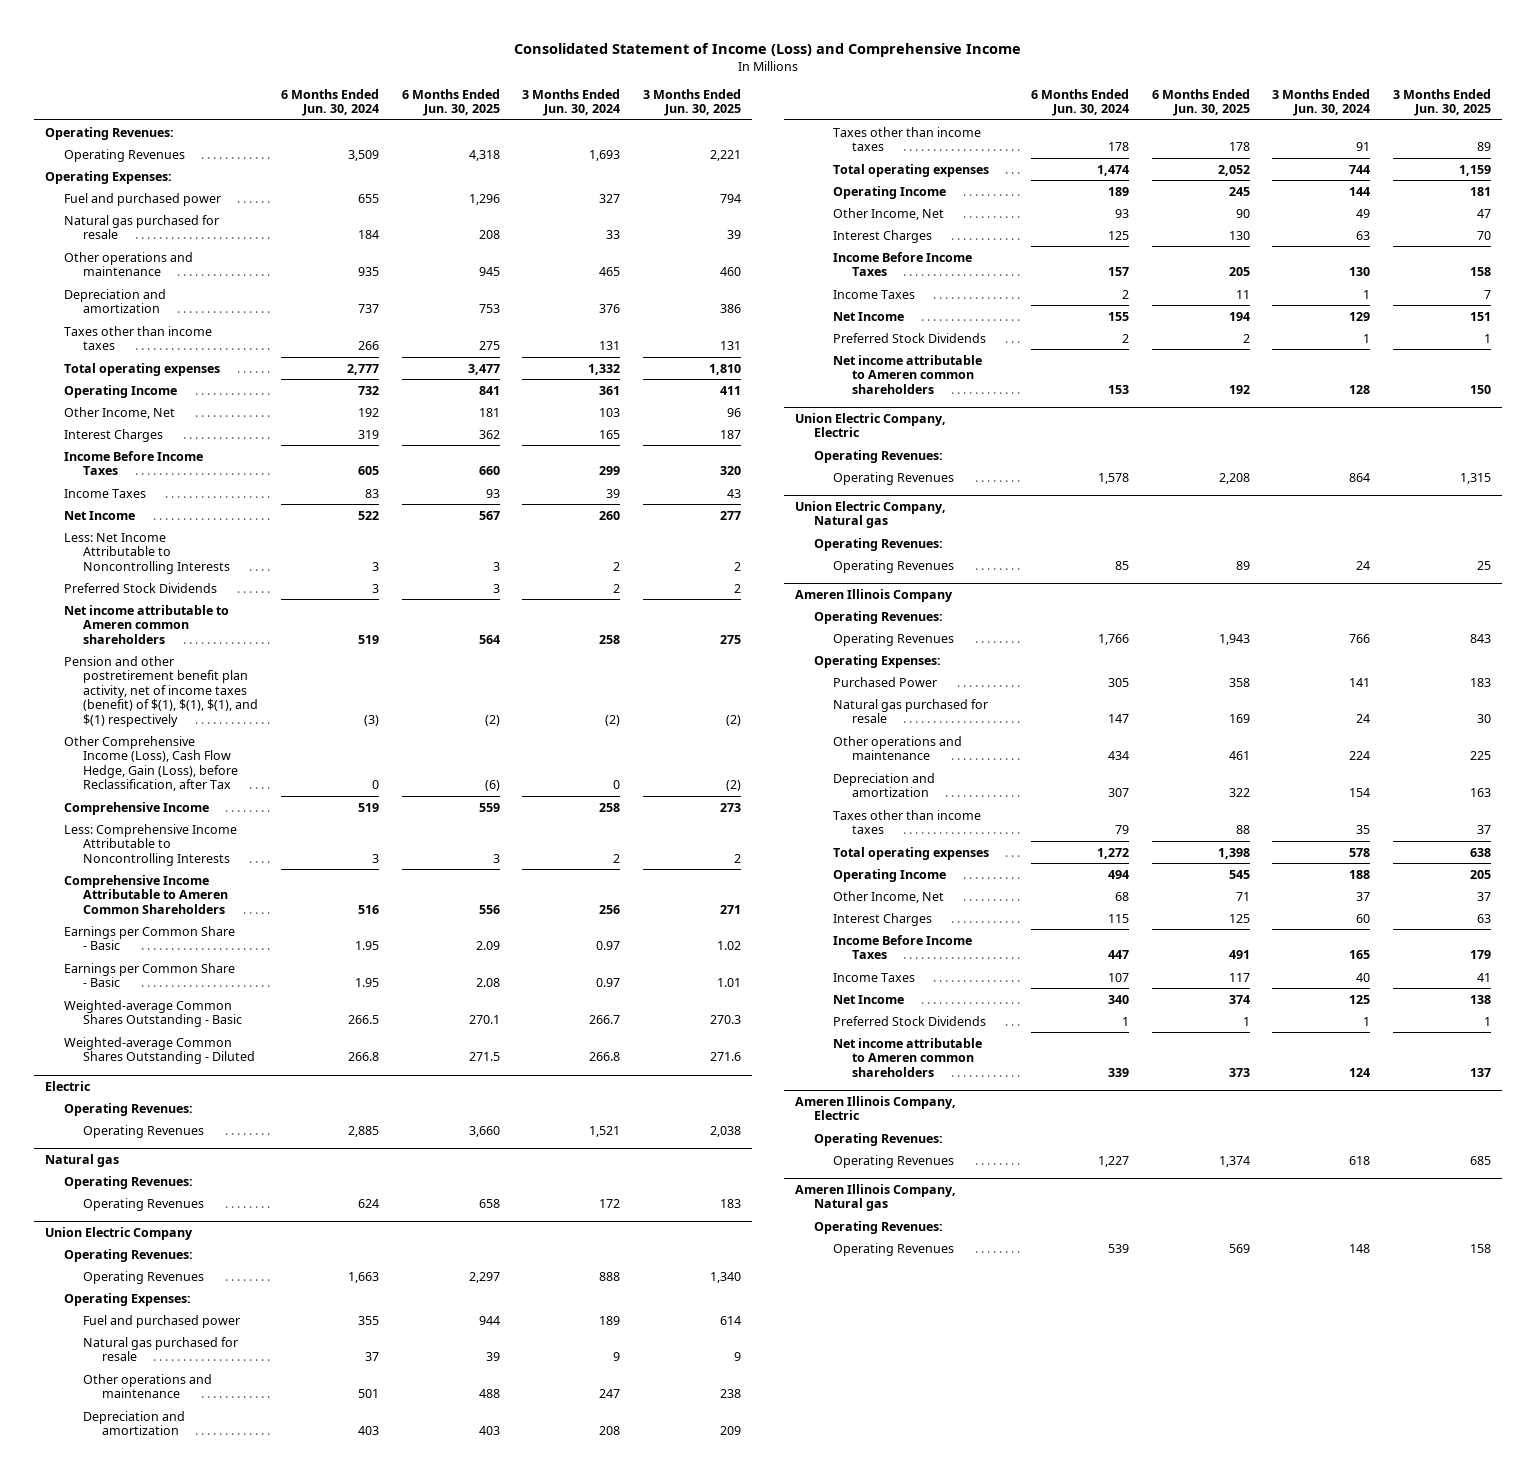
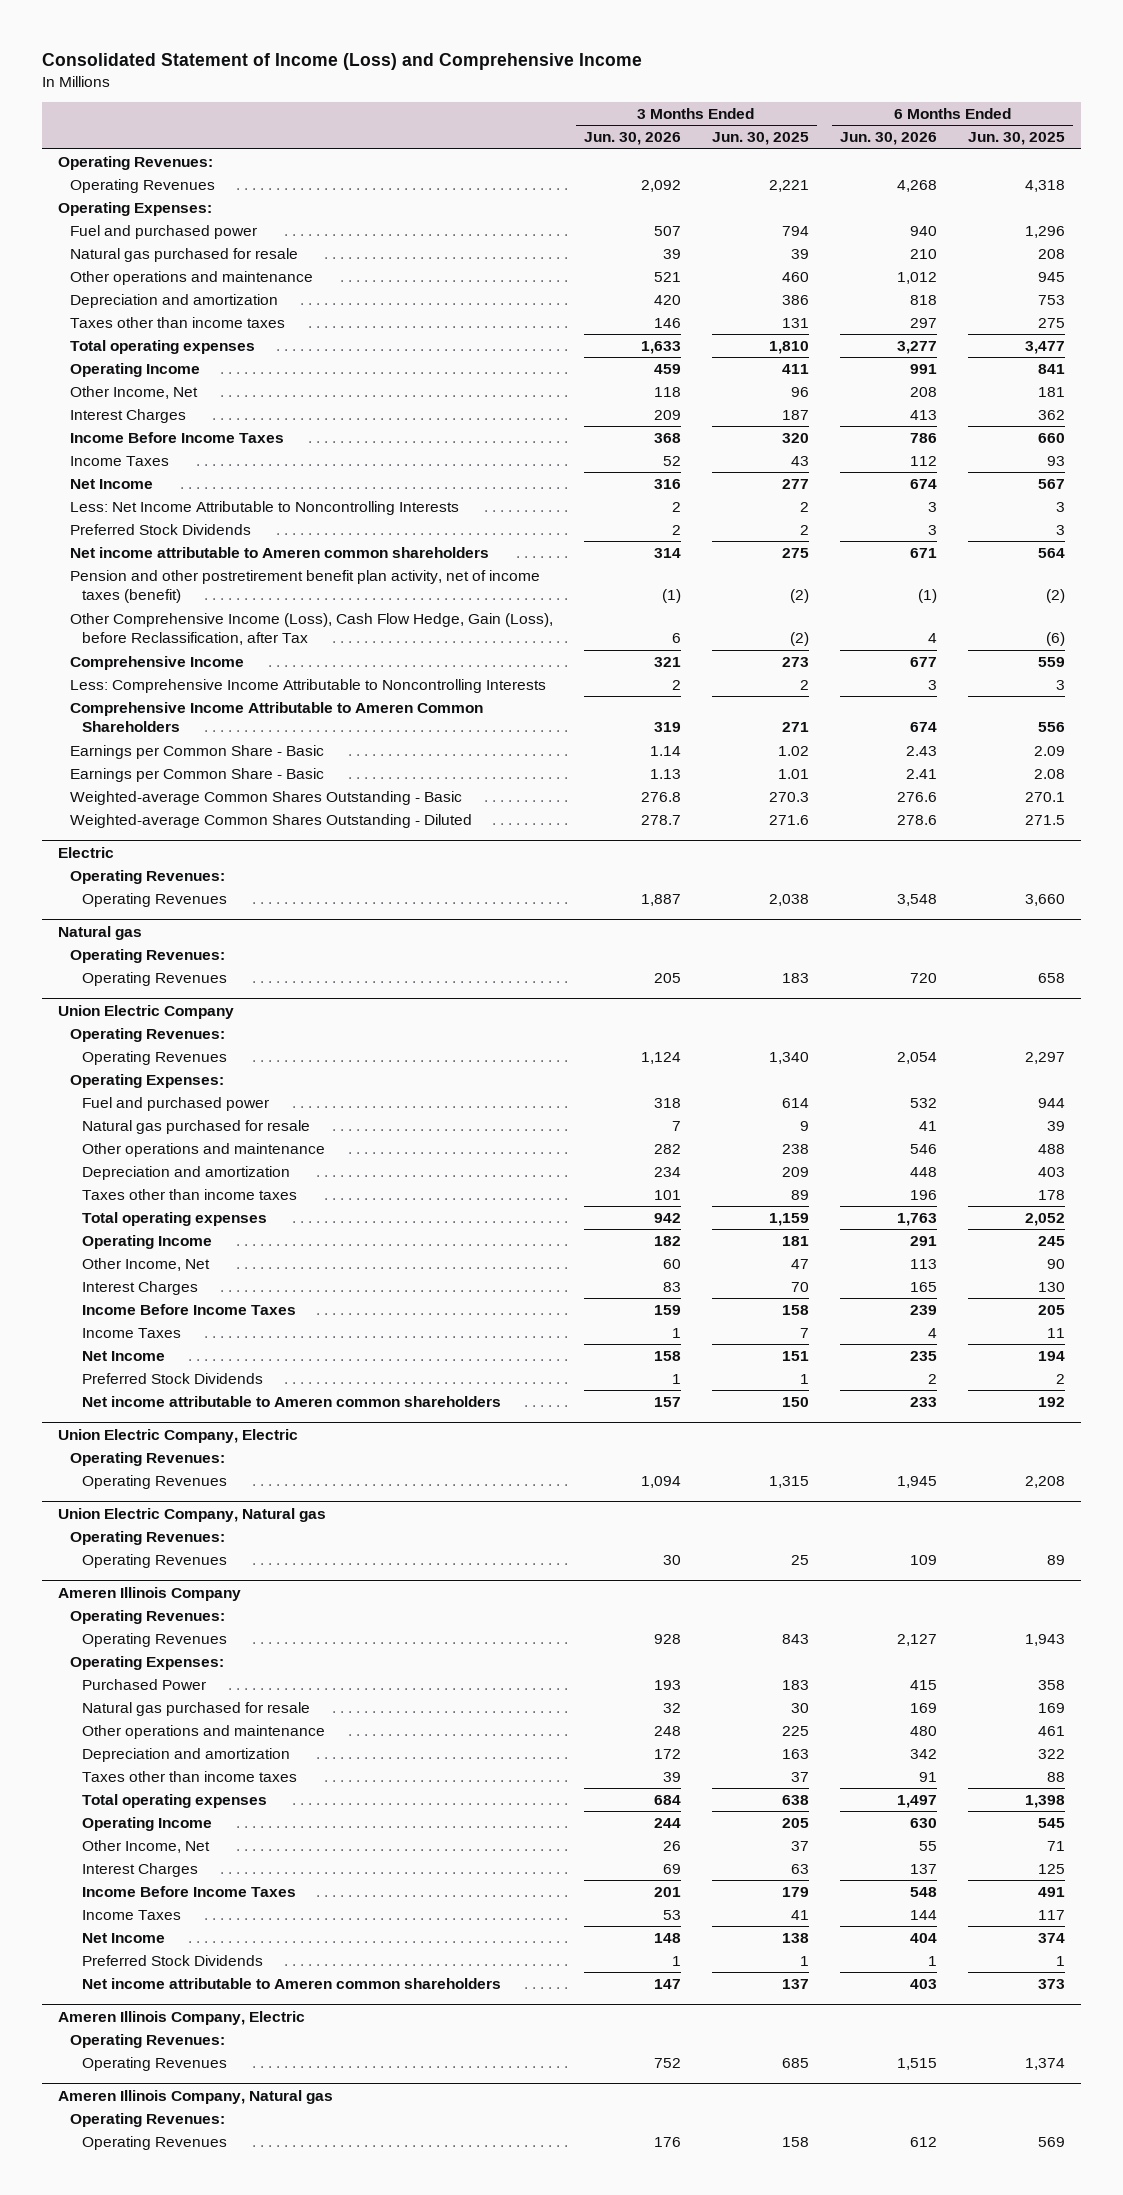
- | 6 Months Ended Jun. 30, 2024 | 6 Months Ended Jun. 30, 2025 | 3 Months Ended Jun. 30, 2024 | 3 Months Ended Jun. 30, 2025
+ | 3 Months Ended Jun. 30, 2026 | 3 Months Ended Jun. 30, 2025 | 6 Months Ended Jun. 30, 2026 | 6 Months Ended Jun. 30, 2025
- Pension and other postretirement benefit plan activity, net of income taxes (benefit) of $(1), $(1), $(1), and $(1) respectively | (3) | (2) | (2) | (2)
+ Pension and other postretirement benefit plan activity, net of income taxes (benefit) | (1) | (2) | (1) | (2)

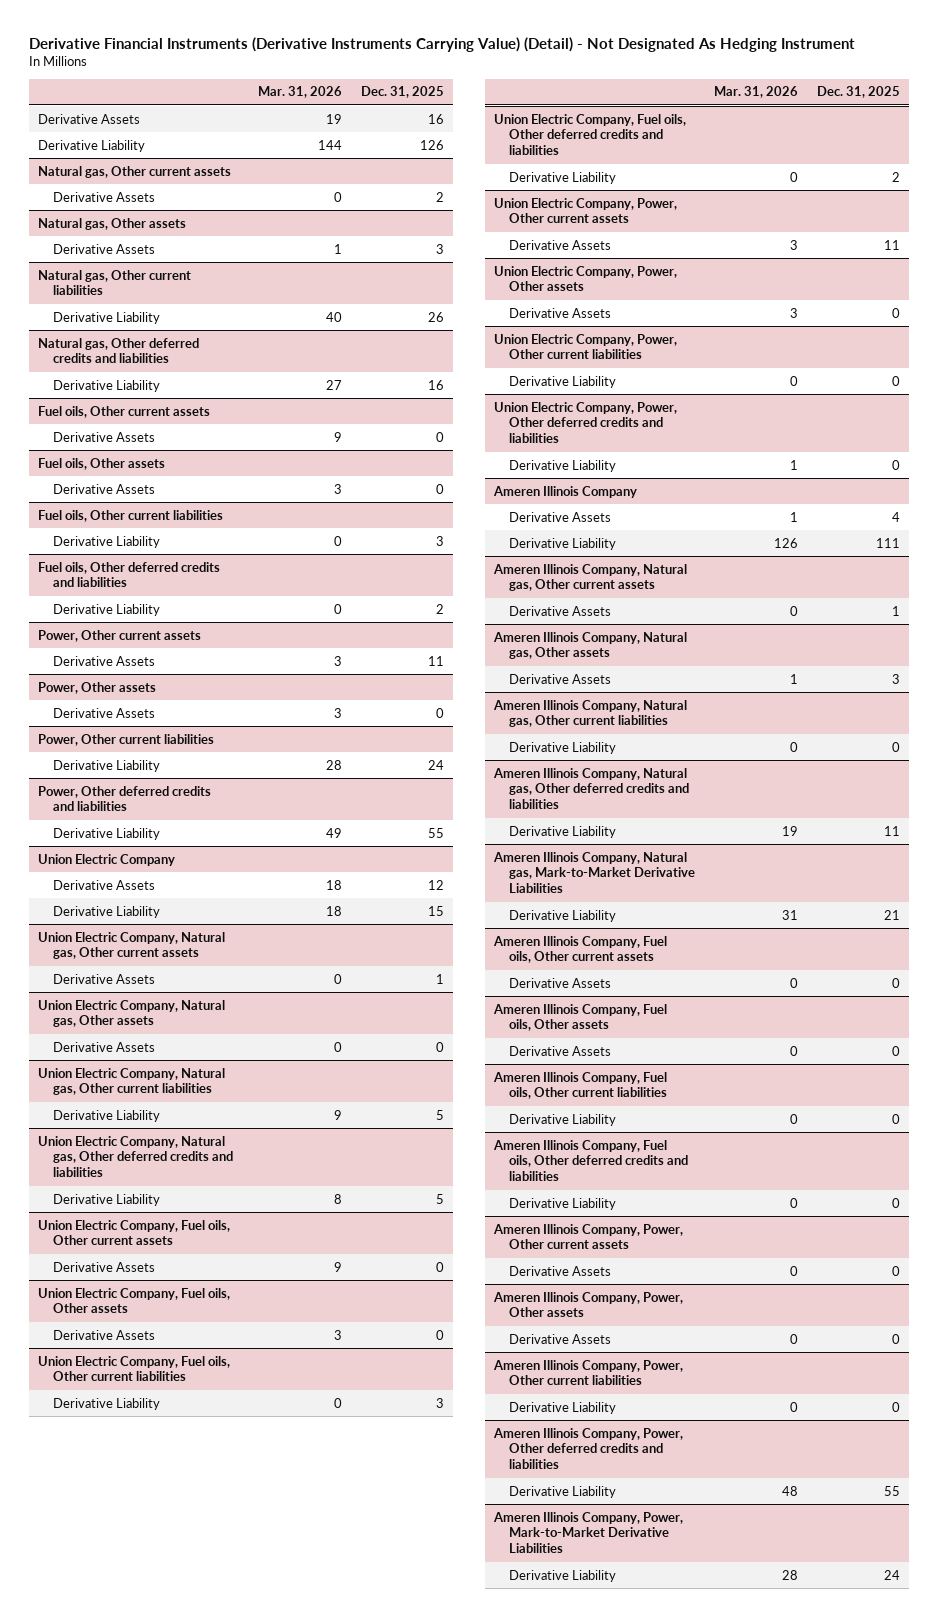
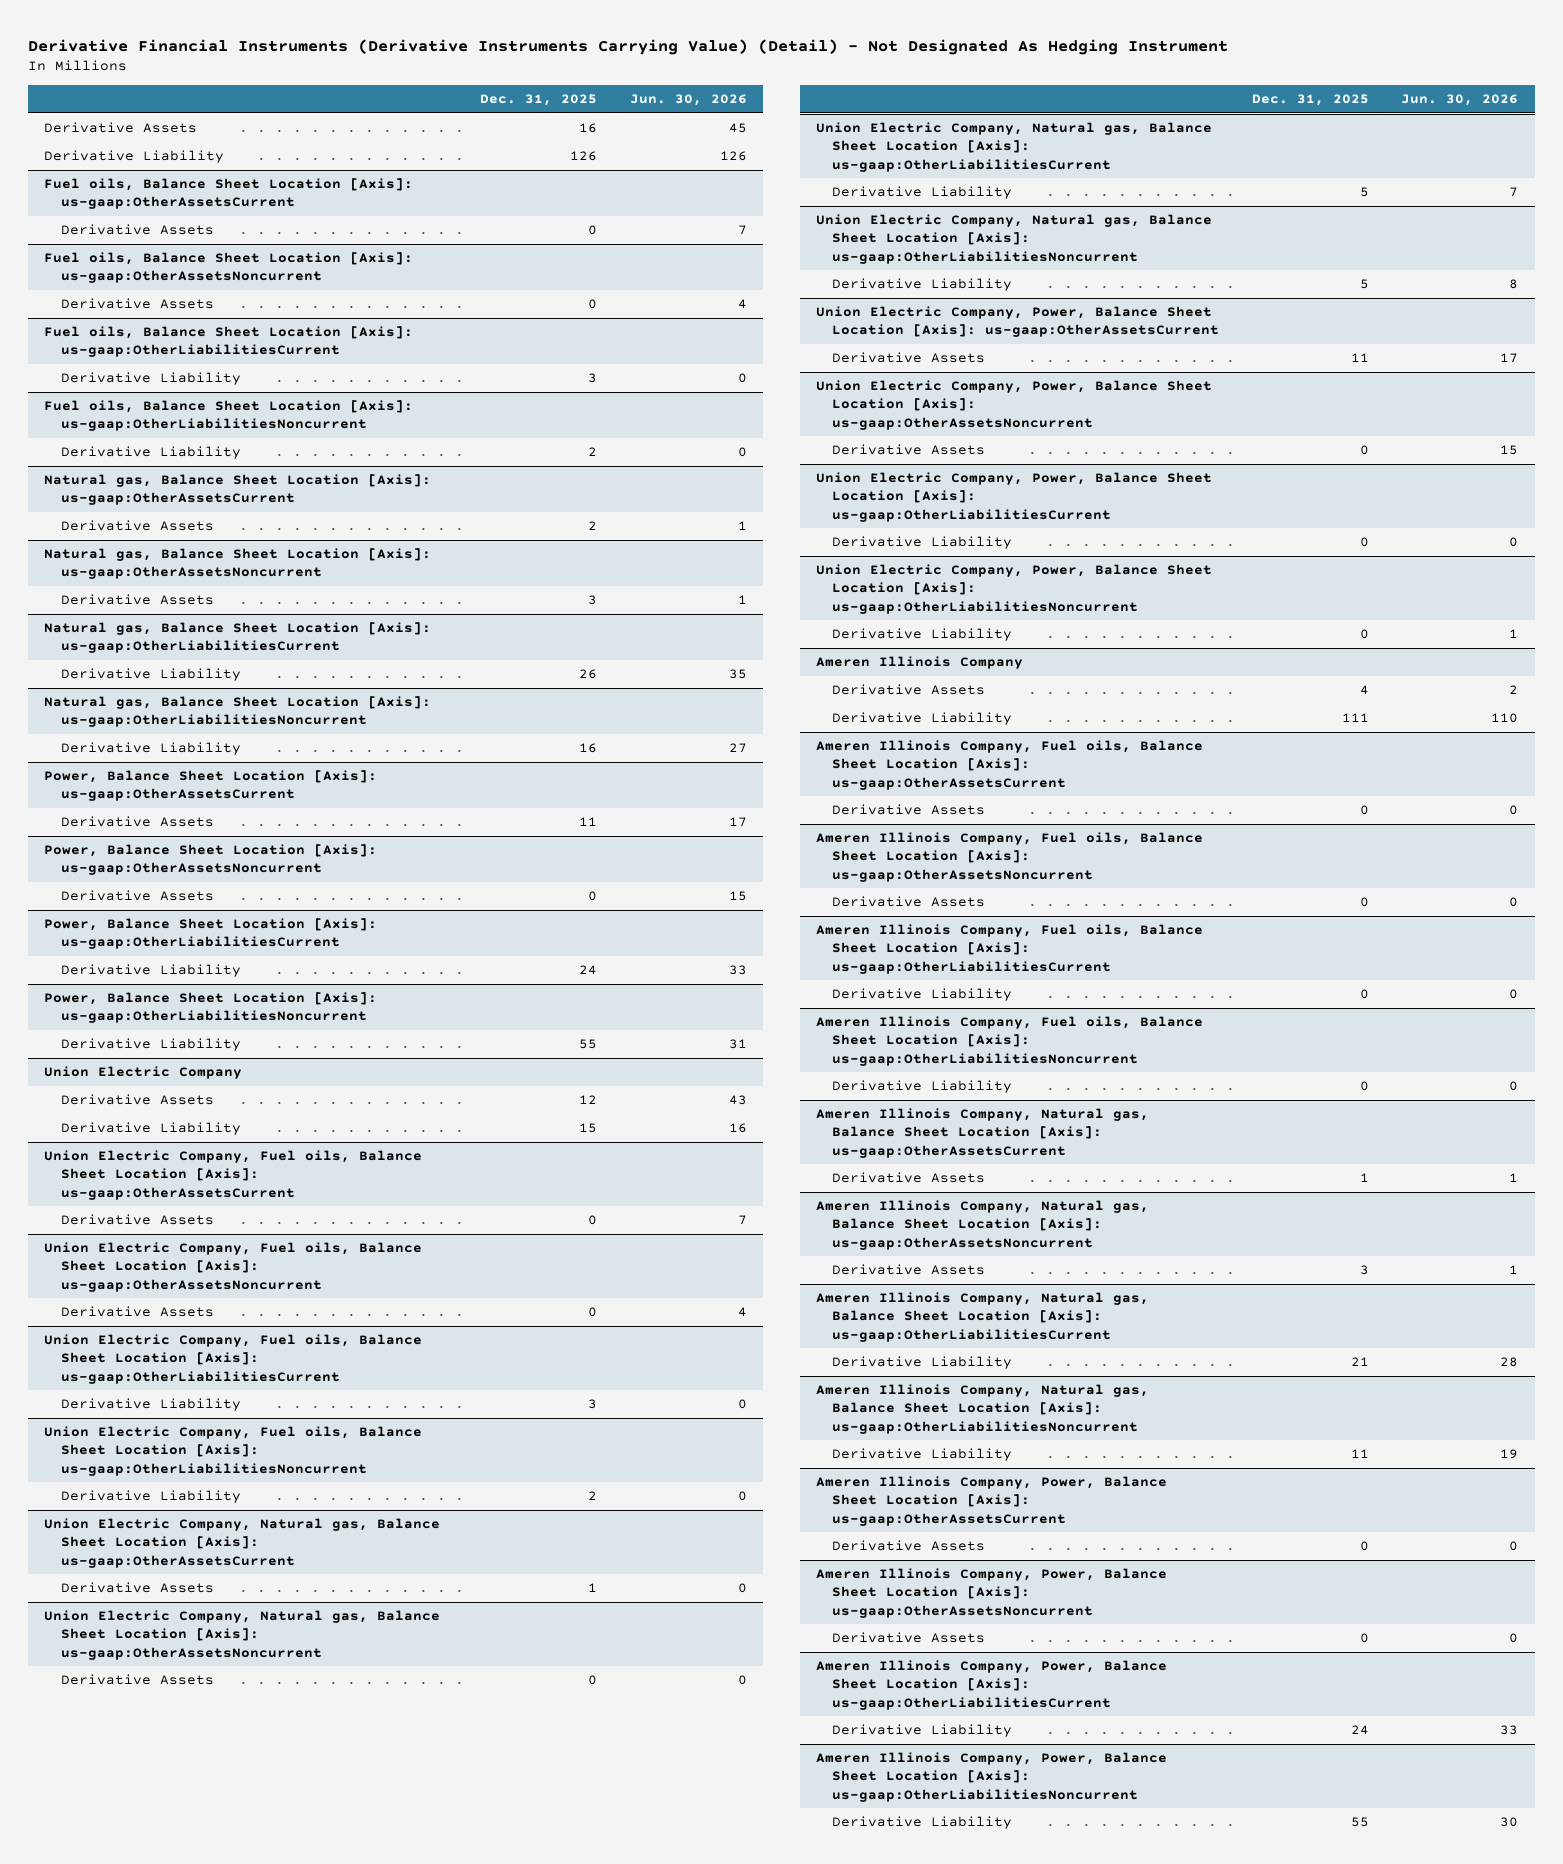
- | Mar. 31, 2026 | Dec. 31, 2025
+ | Dec. 31, 2025 | Jun. 30, 2026
- Natural gas, Other current assets
- Derivative Assets | 0 | 2
- Natural gas, Other assets
- Derivative Assets | 1 | 3
- Natural gas, Other current liabilities
- Derivative Liability | 40 | 26
- Natural gas, Other deferred credits and liabilities
- Derivative Liability | 27 | 16
- Fuel oils, Other current assets
+ Fuel oils, Balance Sheet Location [Axis]: us-gaap:OtherAssetsCurrent
- Fuel oils, Other assets
+ Fuel oils, Balance Sheet Location [Axis]: us-gaap:OtherAssetsNoncurrent
- Fuel oils, Other current liabilities
+ Fuel oils, Balance Sheet Location [Axis]: us-gaap:OtherLiabilitiesCurrent
- Fuel oils, Other deferred credits and liabilities
+ Fuel oils, Balance Sheet Location [Axis]: us-gaap:OtherLiabilitiesNoncurrent
- Power, Other current assets
+ Natural gas, Balance Sheet Location [Axis]: us-gaap:OtherAssetsCurrent
+ Derivative Assets | 2 | 1
+ Natural gas, Balance Sheet Location [Axis]: us-gaap:OtherAssetsNoncurrent
+ Derivative Assets | 3 | 1
+ Natural gas, Balance Sheet Location [Axis]: us-gaap:OtherLiabilitiesCurrent
+ Derivative Liability | 26 | 35
+ Natural gas, Balance Sheet Location [Axis]: us-gaap:OtherLiabilitiesNoncurrent
+ Derivative Liability | 16 | 27
+ Power, Balance Sheet Location [Axis]: us-gaap:OtherAssetsCurrent
- Power, Other assets
+ Power, Balance Sheet Location [Axis]: us-gaap:OtherAssetsNoncurrent
- Power, Other current liabilities
+ Power, Balance Sheet Location [Axis]: us-gaap:OtherLiabilitiesCurrent
- Power, Other deferred credits and liabilities
+ Power, Balance Sheet Location [Axis]: us-gaap:OtherLiabilitiesNoncurrent
- Union Electric Company, Natural gas, Other current assets
- Derivative Assets | 0 | 1
- Union Electric Company, Natural gas, Other assets
- Derivative Assets | 0 | 0
- Union Electric Company, Natural gas, Other current liabilities
- Derivative Liability | 9 | 5
- Union Electric Company, Natural gas, Other deferred credits and liabilities
- Derivative Liability | 8 | 5
- Union Electric Company, Fuel oils, Other current assets
+ Union Electric Company, Fuel oils, Balance Sheet Location [Axis]: us-gaap:OtherAssetsCurrent
- Union Electric Company, Fuel oils, Other assets
+ Union Electric Company, Fuel oils, Balance Sheet Location [Axis]: us-gaap:OtherAssetsNoncurrent
- Union Electric Company, Fuel oils, Other current liabilities
+ Union Electric Company, Fuel oils, Balance Sheet Location [Axis]: us-gaap:OtherLiabilitiesCurrent
- Union Electric Company, Fuel oils, Other deferred credits and liabilities
+ Union Electric Company, Fuel oils, Balance Sheet Location [Axis]: us-gaap:OtherLiabilitiesNoncurrent
- Union Electric Company, Power, Other current assets
+ Union Electric Company, Natural gas, Balance Sheet Location [Axis]: us-gaap:OtherAssetsCurrent
+ Derivative Assets | 1 | 0
+ Union Electric Company, Natural gas, Balance Sheet Location [Axis]: us-gaap:OtherAssetsNoncurrent
+ Derivative Assets | 0 | 0
+ Union Electric Company, Natural gas, Balance Sheet Location [Axis]: us-gaap:OtherLiabilitiesCurrent
+ Derivative Liability | 5 | 7
+ Union Electric Company, Natural gas, Balance Sheet Location [Axis]: us-gaap:OtherLiabilitiesNoncurrent
+ Derivative Liability | 5 | 8
+ Union Electric Company, Power, Balance Sheet Location [Axis]: us-gaap:OtherAssetsCurrent
- Union Electric Company, Power, Other assets
+ Union Electric Company, Power, Balance Sheet Location [Axis]: us-gaap:OtherAssetsNoncurrent
- Union Electric Company, Power, Other current liabilities
+ Union Electric Company, Power, Balance Sheet Location [Axis]: us-gaap:OtherLiabilitiesCurrent
- Union Electric Company, Power, Other deferred credits and liabilities
+ Union Electric Company, Power, Balance Sheet Location [Axis]: us-gaap:OtherLiabilitiesNoncurrent
- Ameren Illinois Company, Natural gas, Other current assets
- Derivative Assets | 0 | 1
- Ameren Illinois Company, Natural gas, Other assets
- Derivative Assets | 1 | 3
- Ameren Illinois Company, Natural gas, Other current liabilities
- Derivative Liability | 0 | 0
- Ameren Illinois Company, Natural gas, Other deferred credits and liabilities
- Derivative Liability | 19 | 11
- Ameren Illinois Company, Natural gas, Mark-to-Market Derivative Liabilities
- Derivative Liability | 31 | 21
- Ameren Illinois Company, Fuel oils, Other current assets
+ Ameren Illinois Company, Fuel oils, Balance Sheet Location [Axis]: us-gaap:OtherAssetsCurrent
- Ameren Illinois Company, Fuel oils, Other assets
+ Ameren Illinois Company, Fuel oils, Balance Sheet Location [Axis]: us-gaap:OtherAssetsNoncurrent
- Ameren Illinois Company, Fuel oils, Other current liabilities
+ Ameren Illinois Company, Fuel oils, Balance Sheet Location [Axis]: us-gaap:OtherLiabilitiesCurrent
- Ameren Illinois Company, Fuel oils, Other deferred credits and liabilities
+ Ameren Illinois Company, Fuel oils, Balance Sheet Location [Axis]: us-gaap:OtherLiabilitiesNoncurrent
- Ameren Illinois Company, Power, Other current assets
+ Ameren Illinois Company, Natural gas, Balance Sheet Location [Axis]: us-gaap:OtherAssetsCurrent
+ Derivative Assets | 1 | 1
+ Ameren Illinois Company, Natural gas, Balance Sheet Location [Axis]: us-gaap:OtherAssetsNoncurrent
+ Derivative Assets | 3 | 1
+ Ameren Illinois Company, Natural gas, Balance Sheet Location [Axis]: us-gaap:OtherLiabilitiesCurrent
+ Derivative Liability | 21 | 28
+ Ameren Illinois Company, Natural gas, Balance Sheet Location [Axis]: us-gaap:OtherLiabilitiesNoncurrent
+ Derivative Liability | 11 | 19
+ Ameren Illinois Company, Power, Balance Sheet Location [Axis]: us-gaap:OtherAssetsCurrent
- Ameren Illinois Company, Power, Other assets
+ Ameren Illinois Company, Power, Balance Sheet Location [Axis]: us-gaap:OtherAssetsNoncurrent
- Ameren Illinois Company, Power, Other current liabilities
- Derivative Liability | 0 | 0
- Ameren Illinois Company, Power, Other deferred credits and liabilities
- Derivative Liability | 48 | 55
- Ameren Illinois Company, Power, Mark-to-Market Derivative Liabilities
+ Ameren Illinois Company, Power, Balance Sheet Location [Axis]: us-gaap:OtherLiabilitiesCurrent
+ Ameren Illinois Company, Power, Balance Sheet Location [Axis]: us-gaap:OtherLiabilitiesNoncurrent
+ Derivative Liability | 55 | 30

